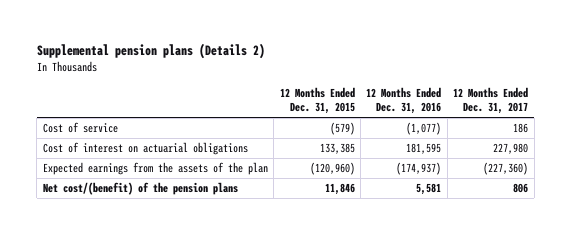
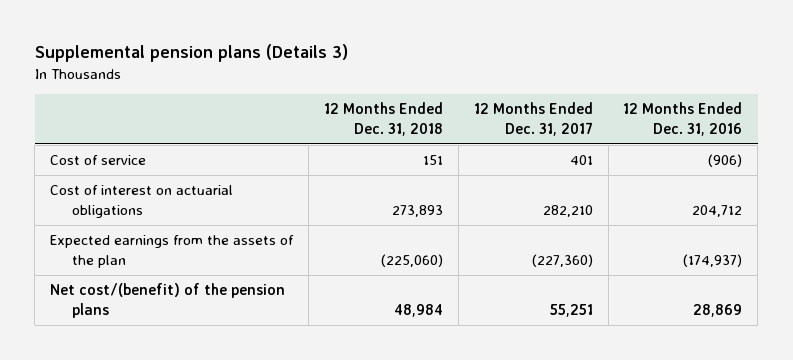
- Supplemental pension plans (Details 2)
+ Supplemental pension plans (Details 3)
- | 12 Months Ended Dec. 31, 2015 | 12 Months Ended Dec. 31, 2016 | 12 Months Ended Dec. 31, 2017
+ | 12 Months Ended Dec. 31, 2018 | 12 Months Ended Dec. 31, 2017 | 12 Months Ended Dec. 31, 2016
- Cost of service | (579) | (1,077) | 186
- Cost of interest on actuarial obligations | 133,385 | 181,595 | 227,980
+ Cost of service | 151 | 401 | (906)
+ Cost of interest on actuarial obligations | 273,893 | 282,210 | 204,712
- Net cost/(benefit) of the pension plans | 11,846 | 5,581 | 806
+ Net cost/(benefit) of the pension plans | 48,984 | 55,251 | 28,869

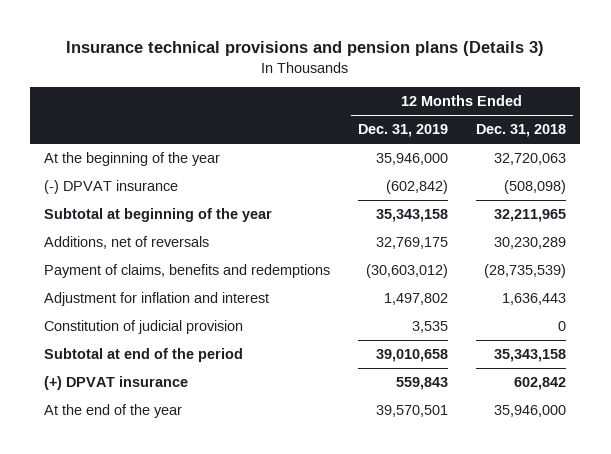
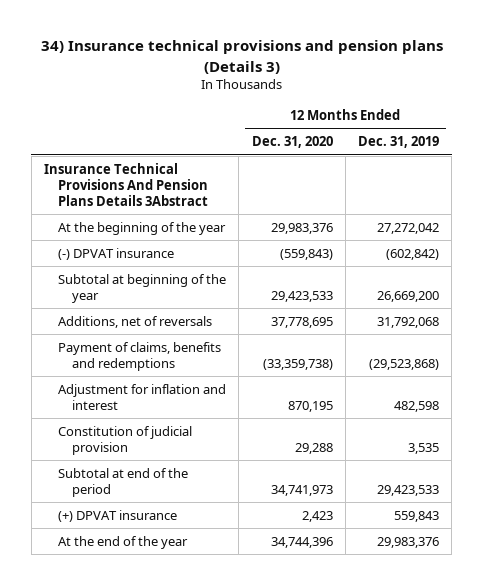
- Insurance technical provisions and pension plans (Details 3)
+ 34) Insurance technical provisions and pension plans (Details 3)
- | 12 Months Ended Dec. 31, 2019 | 12 Months Ended Dec. 31, 2018
+ | 12 Months Ended Dec. 31, 2020 | 12 Months Ended Dec. 31, 2019
- At the beginning of the year | 35,946,000 | 32,720,063
+ Insurance Technical Provisions And Pension Plans Details 3Abstract
+ At the beginning of the year | 29,983,376 | 27,272,042
- Subtotal at beginning of the year | 35,343,158 | 32,211,965
- Additions, net of reversals | 32,769,175 | 30,230,289
- Payment of claims, benefits and redemptions | (30,603,012) | (28,735,539)
- Adjustment for inflation and interest | 1,497,802 | 1,636,443
+ Subtotal at beginning of the year | 29,423,533 | 26,669,200
+ Additions, net of reversals | 37,778,695 | 31,792,068
+ Payment of claims, benefits and redemptions | (33,359,738) | (29,523,868)
+ Adjustment for inflation and interest | 870,195 | 482,598
- Subtotal at end of the period | 39,010,658 | 35,343,158
+ Subtotal at end of the period | 34,741,973 | 29,423,533
- At the end of the year | 39,570,501 | 35,946,000
+ At the end of the year | 34,744,396 | 29,983,376

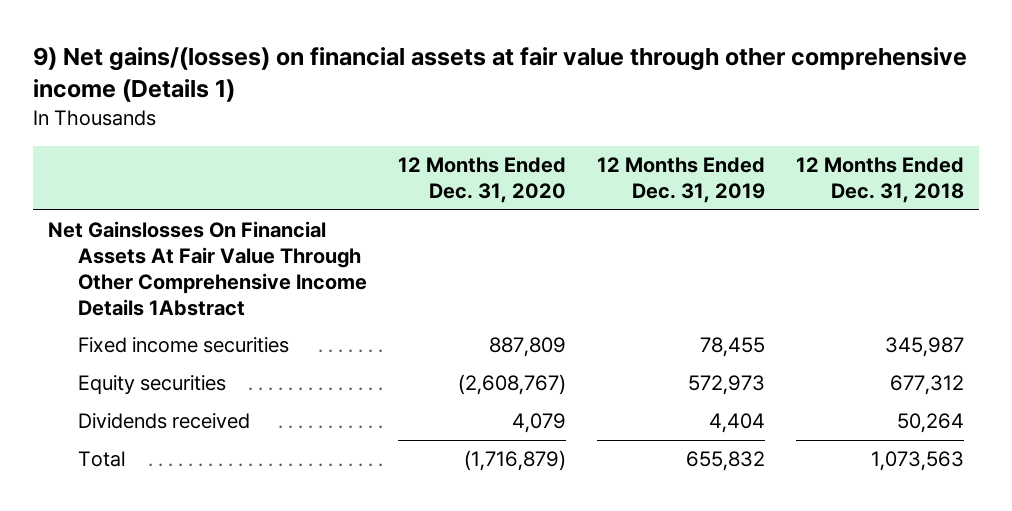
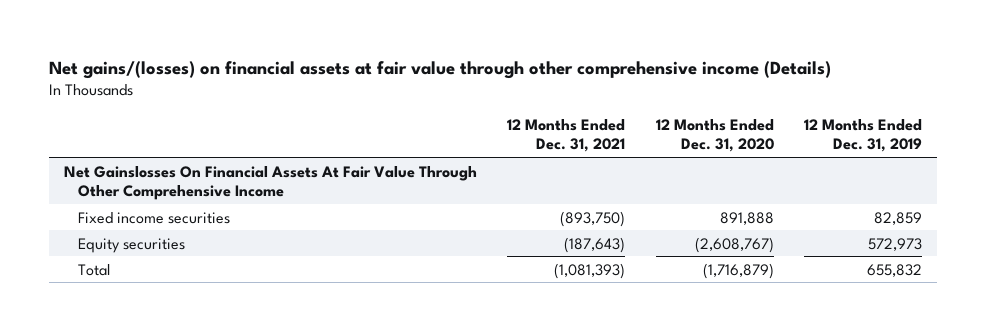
- 9) Net gains/(losses) on financial assets at fair value through other comprehensive income (Details 1)
+ Net gains/(losses) on financial assets at fair value through other comprehensive income (Details)
- | 12 Months Ended Dec. 31, 2020 | 12 Months Ended Dec. 31, 2019 | 12 Months Ended Dec. 31, 2018
+ | 12 Months Ended Dec. 31, 2021 | 12 Months Ended Dec. 31, 2020 | 12 Months Ended Dec. 31, 2019
- Net Gainslosses On Financial Assets At Fair Value Through Other Comprehensive Income Details 1Abstract
- Fixed income securities | 887,809 | 78,455 | 345,987
+ Net Gainslosses On Financial Assets At Fair Value Through Other Comprehensive Income
+ Fixed income securities | (893,750) | 891,888 | 82,859
- Dividends received | 4,079 | 4,404 | 50,264

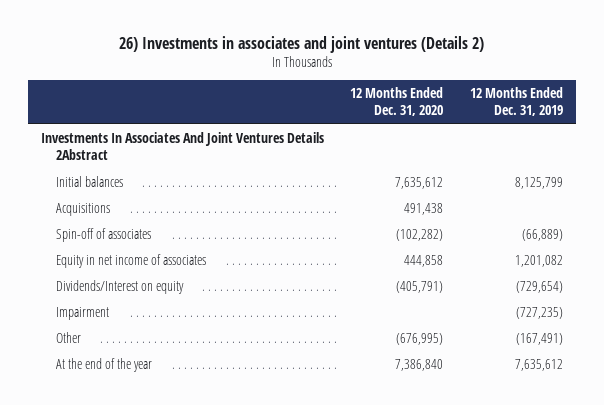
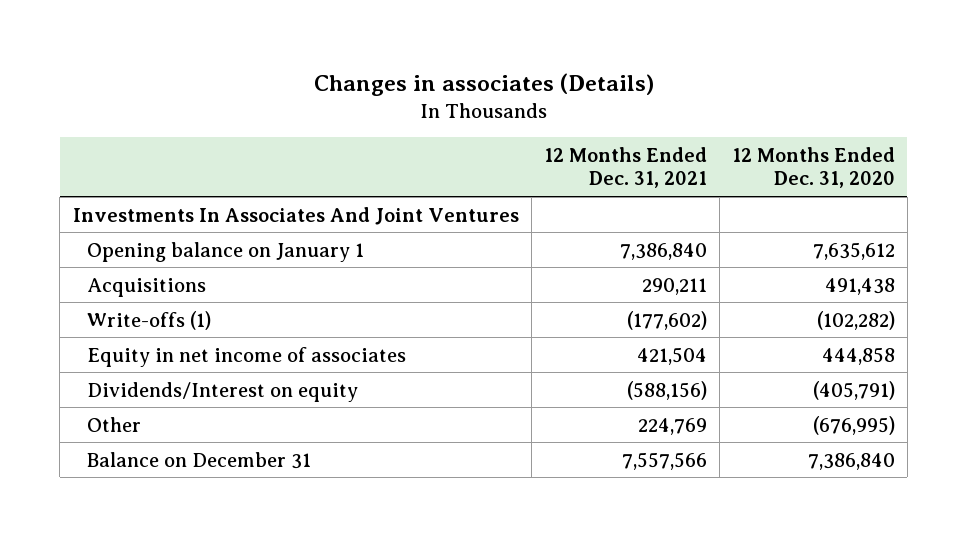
- 26) Investments in associates and joint ventures (Details 2)
+ Changes in associates (Details)
- | 12 Months Ended Dec. 31, 2020 | 12 Months Ended Dec. 31, 2019
+ | 12 Months Ended Dec. 31, 2021 | 12 Months Ended Dec. 31, 2020
- Investments In Associates And Joint Ventures Details 2Abstract
- Initial balances | 7,635,612 | 8,125,799
+ Investments In Associates And Joint Ventures
+ Opening balance on January 1 | 7,386,840 | 7,635,612
- Spin-off of associates | (102,282) | (66,889)
+ Write-offs (1) | (177,602) | (102,282)
- Impairment | | (727,235)
- At the end of the year | 7,386,840 | 7,635,612
+ Balance on December 31 | 7,557,566 | 7,386,840

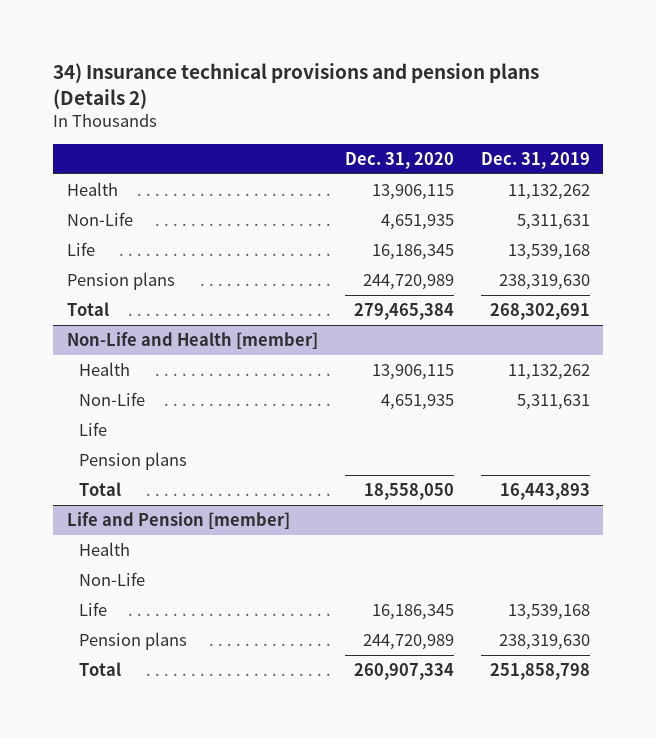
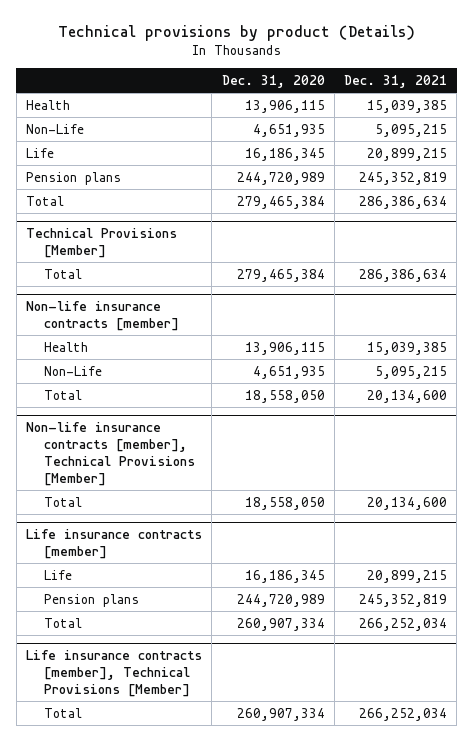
- 34) Insurance technical provisions and pension plans (Details 2)
+ Technical provisions by product (Details)
- | Dec. 31, 2020 | Dec. 31, 2019
+ | Dec. 31, 2020 | Dec. 31, 2021
- Non-Life and Health [member]
+ Technical Provisions [Member]
+ Total | 279,465,384 | 286,386,634
+ Non-life insurance contracts [member]
- Life
- Pension plans
- Life and Pension [member]
- Health
- Non-Life
+ Non-life insurance contracts [member], Technical Provisions [Member]
+ Total | 18,558,050 | 20,134,600
+ Life insurance contracts [member]
+ Life insurance contracts [member], Technical Provisions [Member]
+ Total | 260,907,334 | 266,252,034

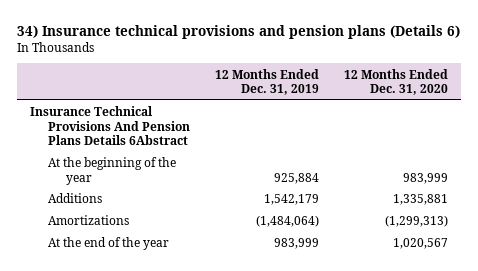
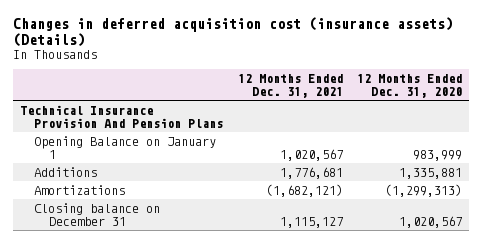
- 34) Insurance technical provisions and pension plans (Details 6)
+ Changes in deferred acquisition cost (insurance assets) (Details)
- | 12 Months Ended Dec. 31, 2019 | 12 Months Ended Dec. 31, 2020
+ | 12 Months Ended Dec. 31, 2021 | 12 Months Ended Dec. 31, 2020
- Insurance Technical Provisions And Pension Plans Details 6Abstract
- At the beginning of the year | 925,884 | 983,999
+ Technical Insurance Provision And Pension Plans
+ Opening Balance on January 1 | 1,020,567 | 983,999
- At the end of the year | 983,999 | 1,020,567
+ Closing balance on December 31 | 1,115,127 | 1,020,567

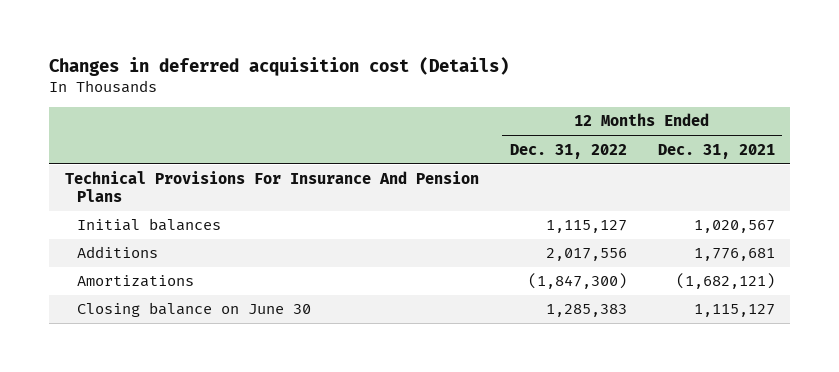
- Changes in deferred acquisition cost (insurance assets) (Details)
+ Changes in deferred acquisition cost (Details)
- | 12 Months Ended Dec. 31, 2021 | 12 Months Ended Dec. 31, 2020
+ | 12 Months Ended Dec. 31, 2022 | 12 Months Ended Dec. 31, 2021
- Technical Insurance Provision And Pension Plans
- Opening Balance on January 1 | 1,020,567 | 983,999
+ Technical Provisions For Insurance And Pension Plans
+ Initial balances | 1,115,127 | 1,020,567
- Closing balance on December 31 | 1,115,127 | 1,020,567
+ Closing balance on June 30 | 1,285,383 | 1,115,127

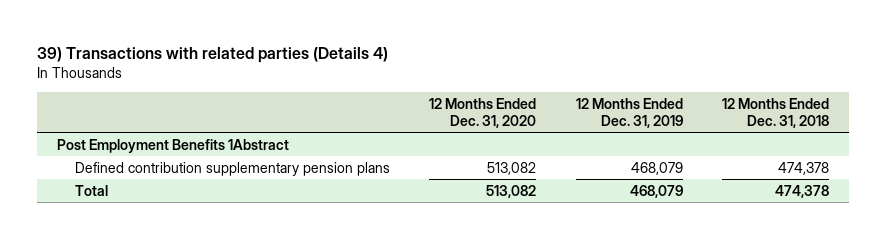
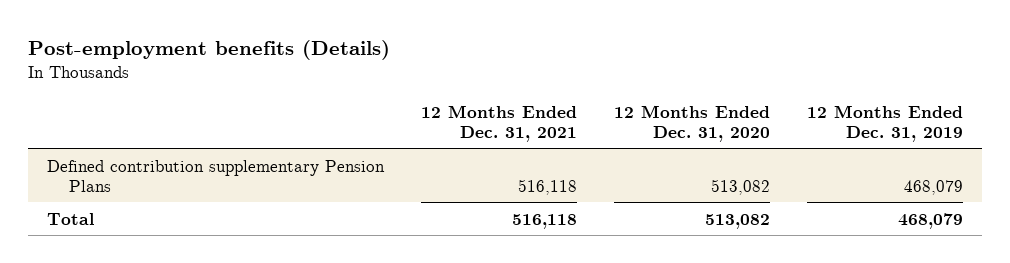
- 39) Transactions with related parties (Details 4)
+ Post-employment benefits (Details)
- | 12 Months Ended Dec. 31, 2020 | 12 Months Ended Dec. 31, 2019 | 12 Months Ended Dec. 31, 2018
+ | 12 Months Ended Dec. 31, 2021 | 12 Months Ended Dec. 31, 2020 | 12 Months Ended Dec. 31, 2019
- Post Employment Benefits 1Abstract
- Defined contribution supplementary pension plans | 513,082 | 468,079 | 474,378
+ Defined contribution supplementary Pension Plans | 516,118 | 513,082 | 468,079

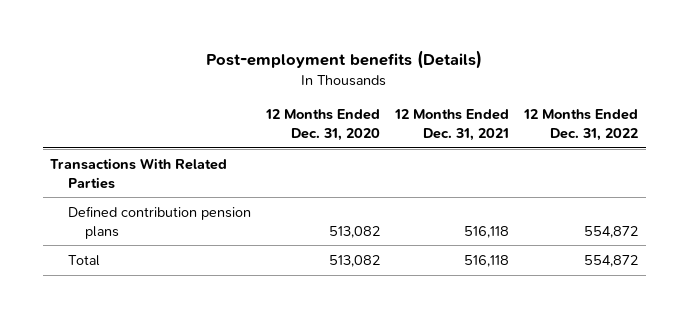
- | 12 Months Ended Dec. 31, 2021 | 12 Months Ended Dec. 31, 2020 | 12 Months Ended Dec. 31, 2019
+ | 12 Months Ended Dec. 31, 2020 | 12 Months Ended Dec. 31, 2021 | 12 Months Ended Dec. 31, 2022
- Defined contribution supplementary Pension Plans | 516,118 | 513,082 | 468,079
+ Transactions With Related Parties
+ Defined contribution pension plans | 513,082 | 516,118 | 554,872

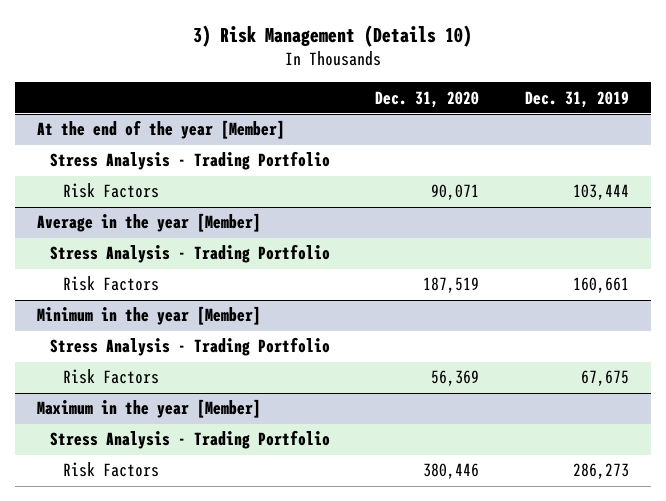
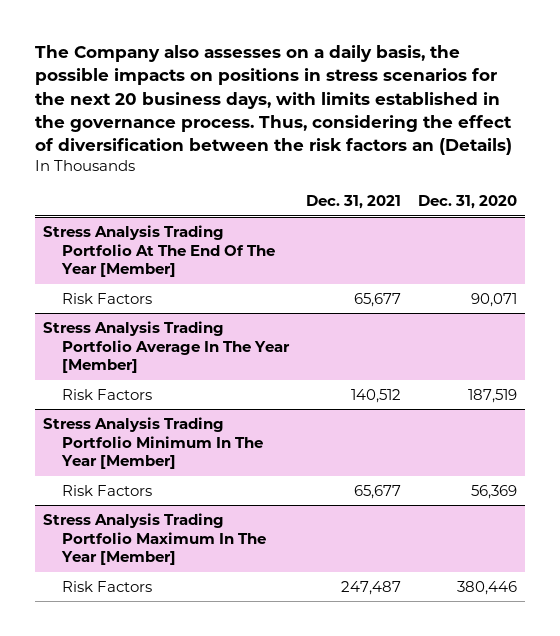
- 3) Risk Management (Details 10)
+ The Company also assesses on a daily basis, the possible impacts on positions in stress scenarios for the next 20 business days, with limits established in the governance process. Thus, considering the effect of diversification between the risk factors an (Details)
- | Dec. 31, 2020 | Dec. 31, 2019
+ | Dec. 31, 2021 | Dec. 31, 2020
- At the end of the year [Member]
- Stress Analysis - Trading Portfolio
+ Stress Analysis Trading Portfolio At The End Of The Year [Member]
- Average in the year [Member]
- Stress Analysis - Trading Portfolio
+ Stress Analysis Trading Portfolio Average In The Year [Member]
- Minimum in the year [Member]
- Stress Analysis - Trading Portfolio
+ Stress Analysis Trading Portfolio Minimum In The Year [Member]
- Maximum in the year [Member]
- Stress Analysis - Trading Portfolio
+ Stress Analysis Trading Portfolio Maximum In The Year [Member]

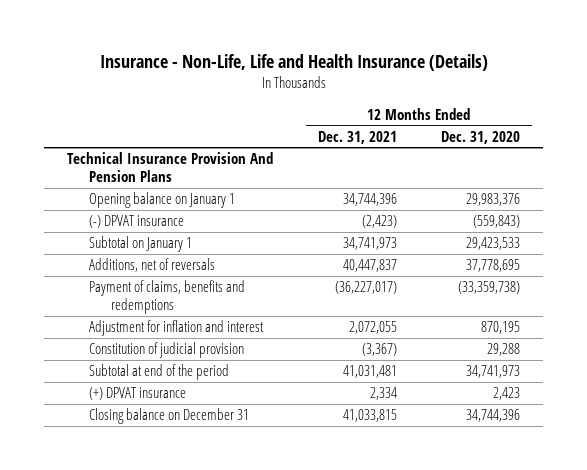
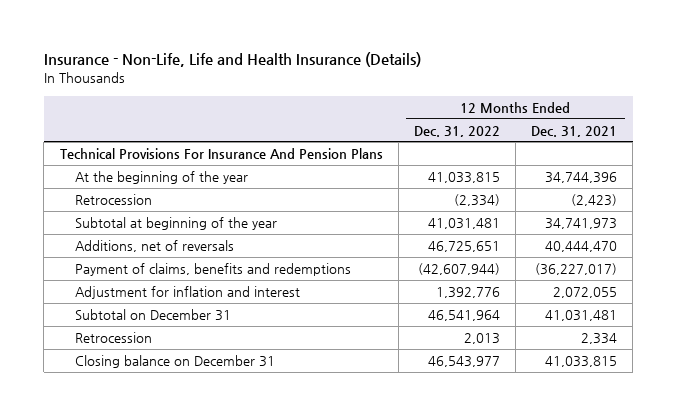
- | 12 Months Ended Dec. 31, 2021 | 12 Months Ended Dec. 31, 2020
+ | 12 Months Ended Dec. 31, 2022 | 12 Months Ended Dec. 31, 2021
- Technical Insurance Provision And Pension Plans
- Opening balance on January 1 | 34,744,396 | 29,983,376
- (-) DPVAT insurance | (2,423) | (559,843)
- Subtotal on January 1 | 34,741,973 | 29,423,533
- Additions, net of reversals | 40,447,837 | 37,778,695
+ Technical Provisions For Insurance And Pension Plans
+ At the beginning of the year | 41,033,815 | 34,744,396
+ Retrocession | (2,334) | (2,423)
+ Subtotal at beginning of the year | 41,031,481 | 34,741,973
+ Additions, net of reversals | 46,725,651 | 40,444,470
- Constitution of judicial provision | (3,367) | 29,288
- Subtotal at end of the period | 41,031,481 | 34,741,973
- (+) DPVAT insurance | 2,334 | 2,423
+ Subtotal on December 31 | 46,541,964 | 41,031,481
+ Retrocession | 2,013 | 2,334

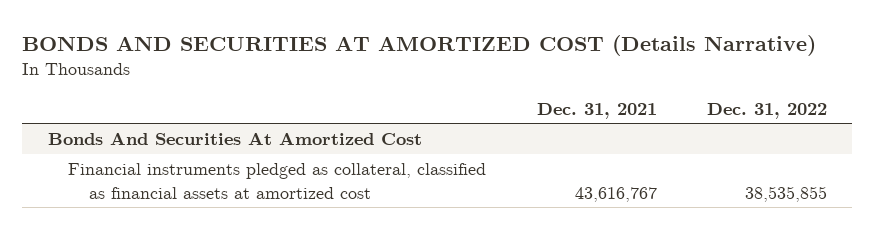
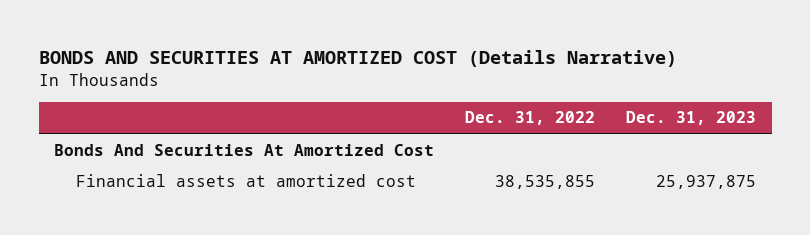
- | Dec. 31, 2021 | Dec. 31, 2022
+ | Dec. 31, 2022 | Dec. 31, 2023
- Financial instruments pledged as collateral, classified as financial assets at amortized cost | 43,616,767 | 38,535,855
+ Financial assets at amortized cost | 38,535,855 | 25,937,875

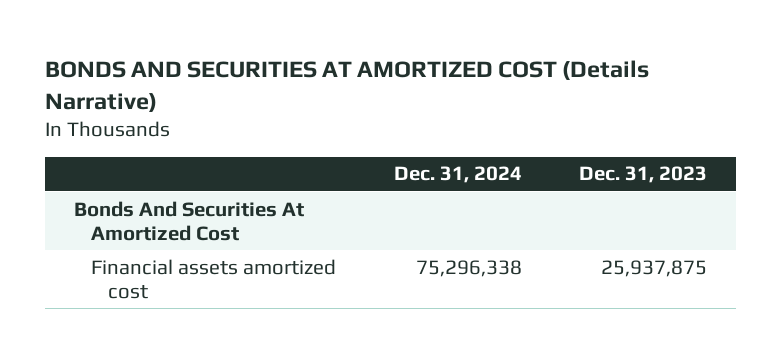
- | Dec. 31, 2022 | Dec. 31, 2023
+ | Dec. 31, 2024 | Dec. 31, 2023
- Financial assets at amortized cost | 38,535,855 | 25,937,875
+ Financial assets amortized cost | 75,296,338 | 25,937,875

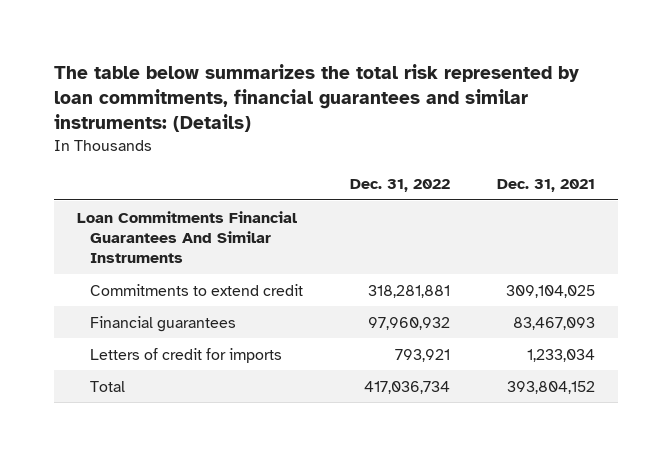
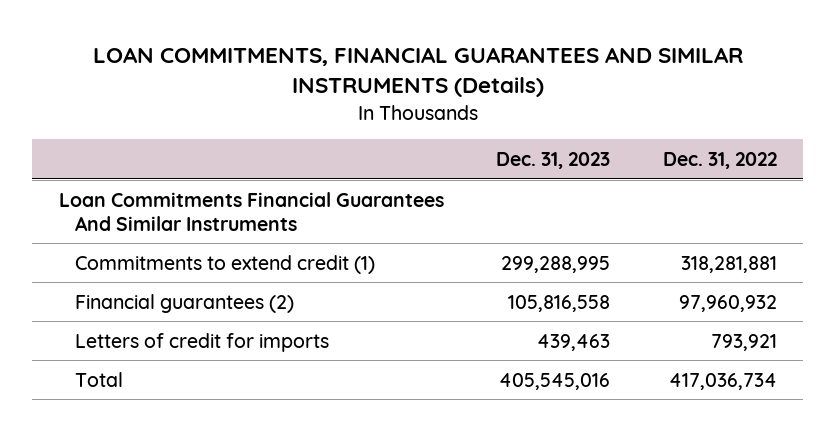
- The table below summarizes the total risk represented by loan commitments, financial guarantees and similar instruments: (Details)
+ LOAN COMMITMENTS, FINANCIAL GUARANTEES AND SIMILAR INSTRUMENTS (Details)
- | Dec. 31, 2022 | Dec. 31, 2021
+ | Dec. 31, 2023 | Dec. 31, 2022
- Commitments to extend credit | 318,281,881 | 309,104,025
- Financial guarantees | 97,960,932 | 83,467,093
+ Commitments to extend credit (1) | 299,288,995 | 318,281,881
+ Financial guarantees (2) | 105,816,558 | 97,960,932

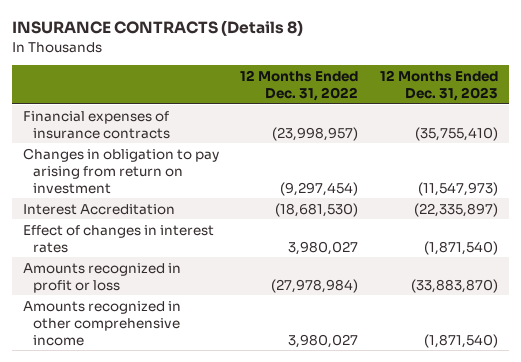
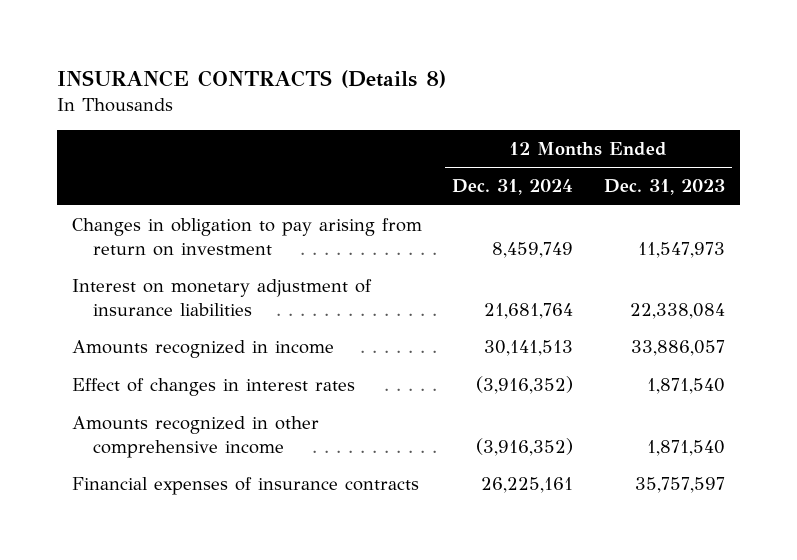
- | 12 Months Ended Dec. 31, 2022 | 12 Months Ended Dec. 31, 2023
+ | 12 Months Ended Dec. 31, 2024 | 12 Months Ended Dec. 31, 2023
- Financial expenses of insurance contracts | (23,998,957) | (35,755,410)
- Changes in obligation to pay arising from return on investment | (9,297,454) | (11,547,973)
- Interest Accreditation | (18,681,530) | (22,335,897)
- Effect of changes in interest rates | 3,980,027 | (1,871,540)
- Amounts recognized in profit or loss | (27,978,984) | (33,883,870)
- Amounts recognized in other comprehensive income | 3,980,027 | (1,871,540)
+ Changes in obligation to pay arising from return on investment | 8,459,749 | 11,547,973
+ Interest on monetary adjustment of insurance liabilities | 21,681,764 | 22,338,084
+ Amounts recognized in income | 30,141,513 | 33,886,057
+ Effect of changes in interest rates | (3,916,352) | 1,871,540
+ Amounts recognized in other comprehensive income | (3,916,352) | 1,871,540
+ Financial expenses of insurance contracts | 26,225,161 | 35,757,597

